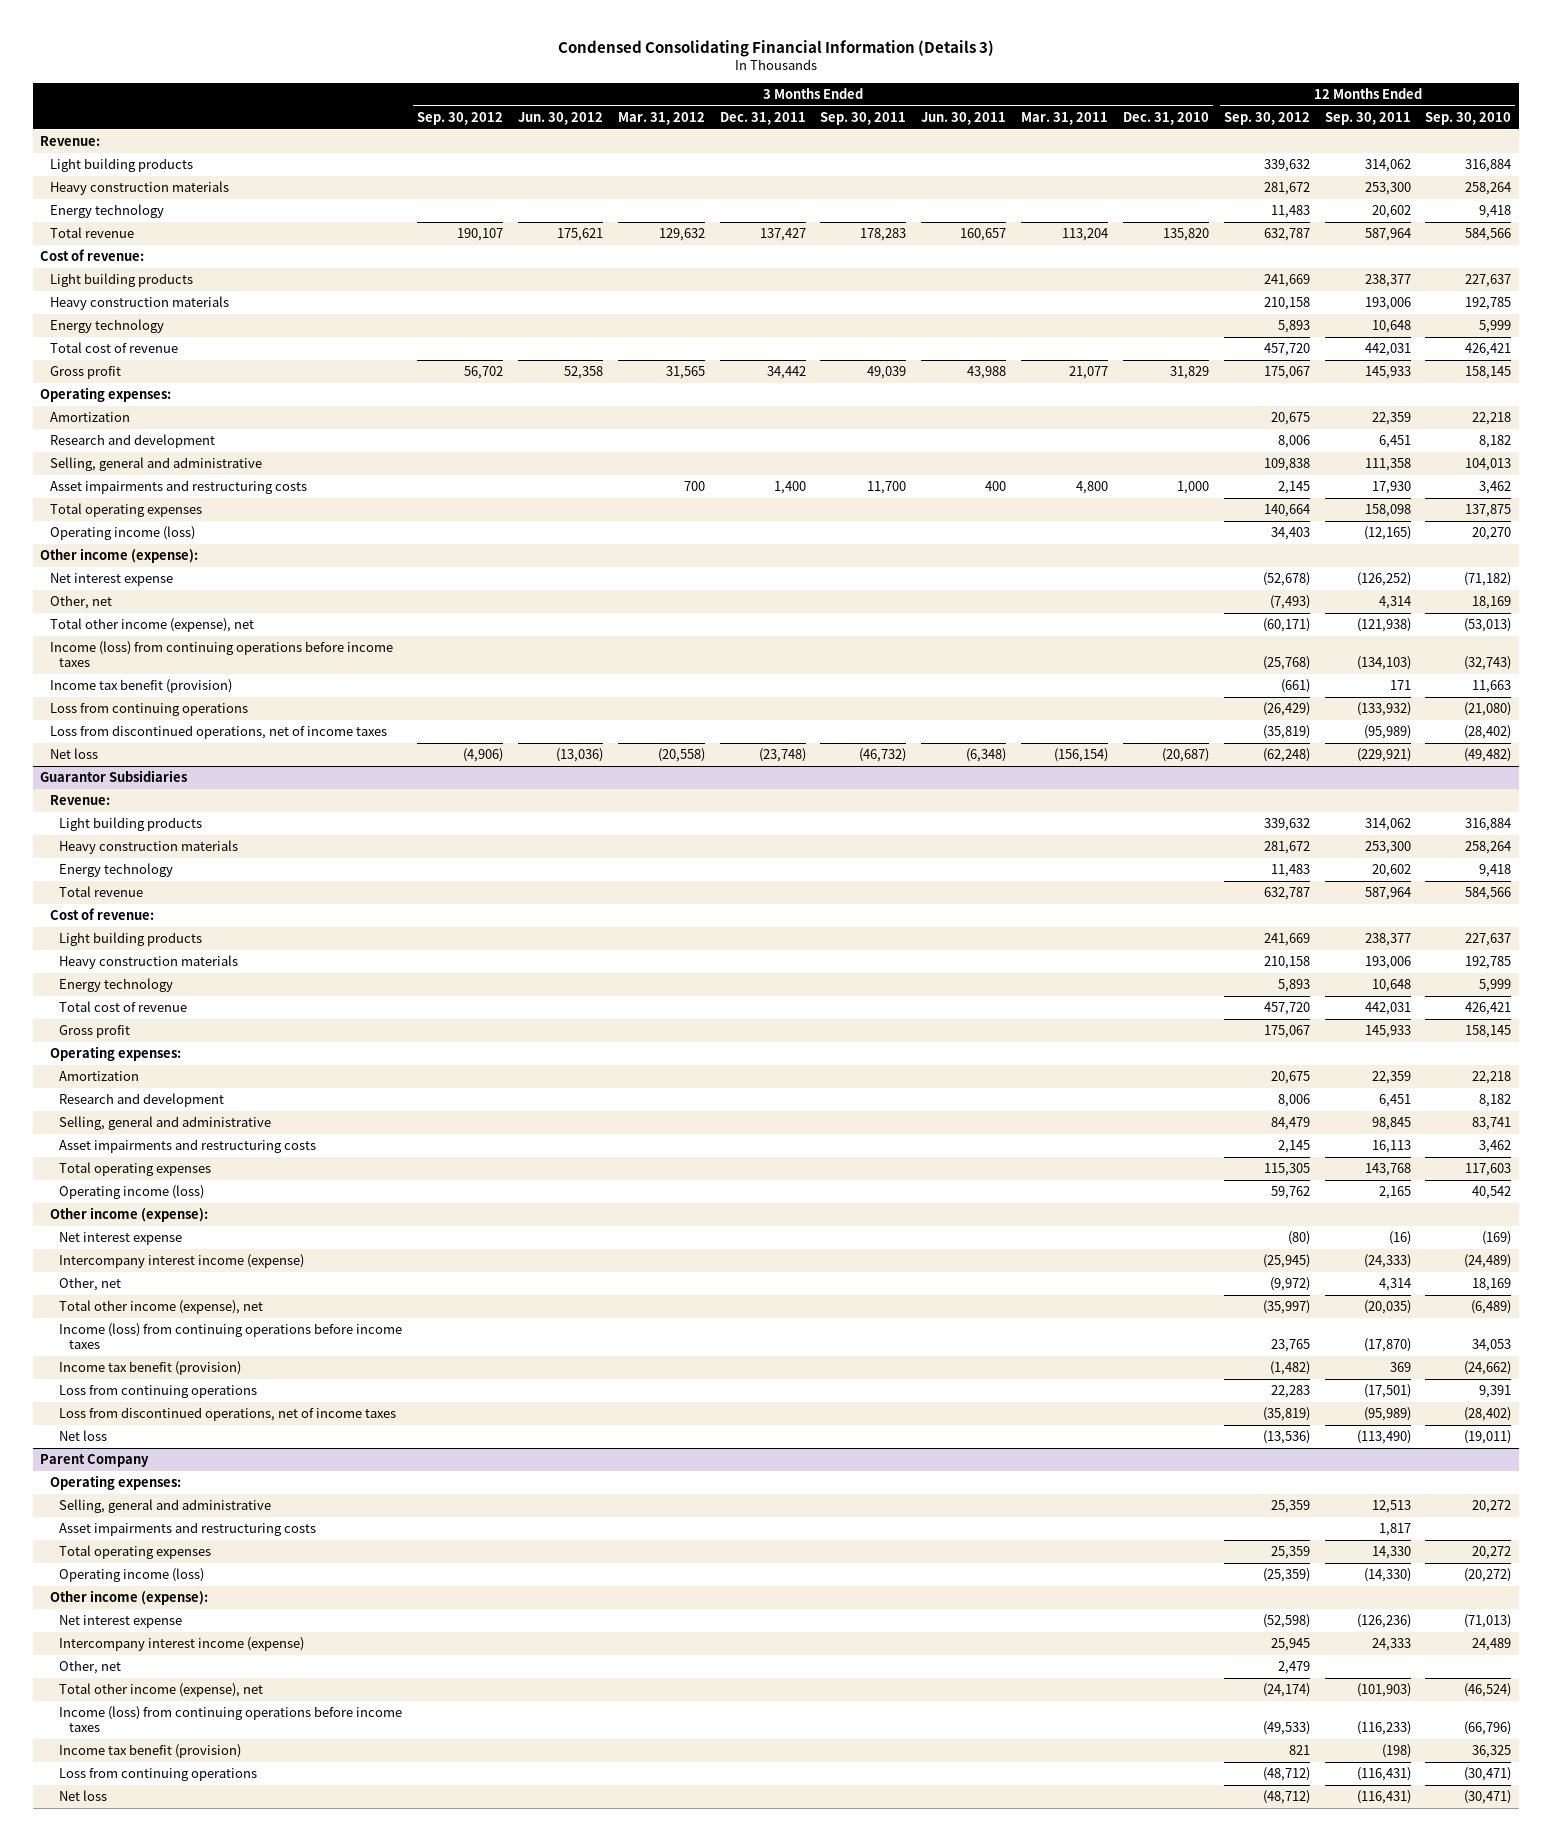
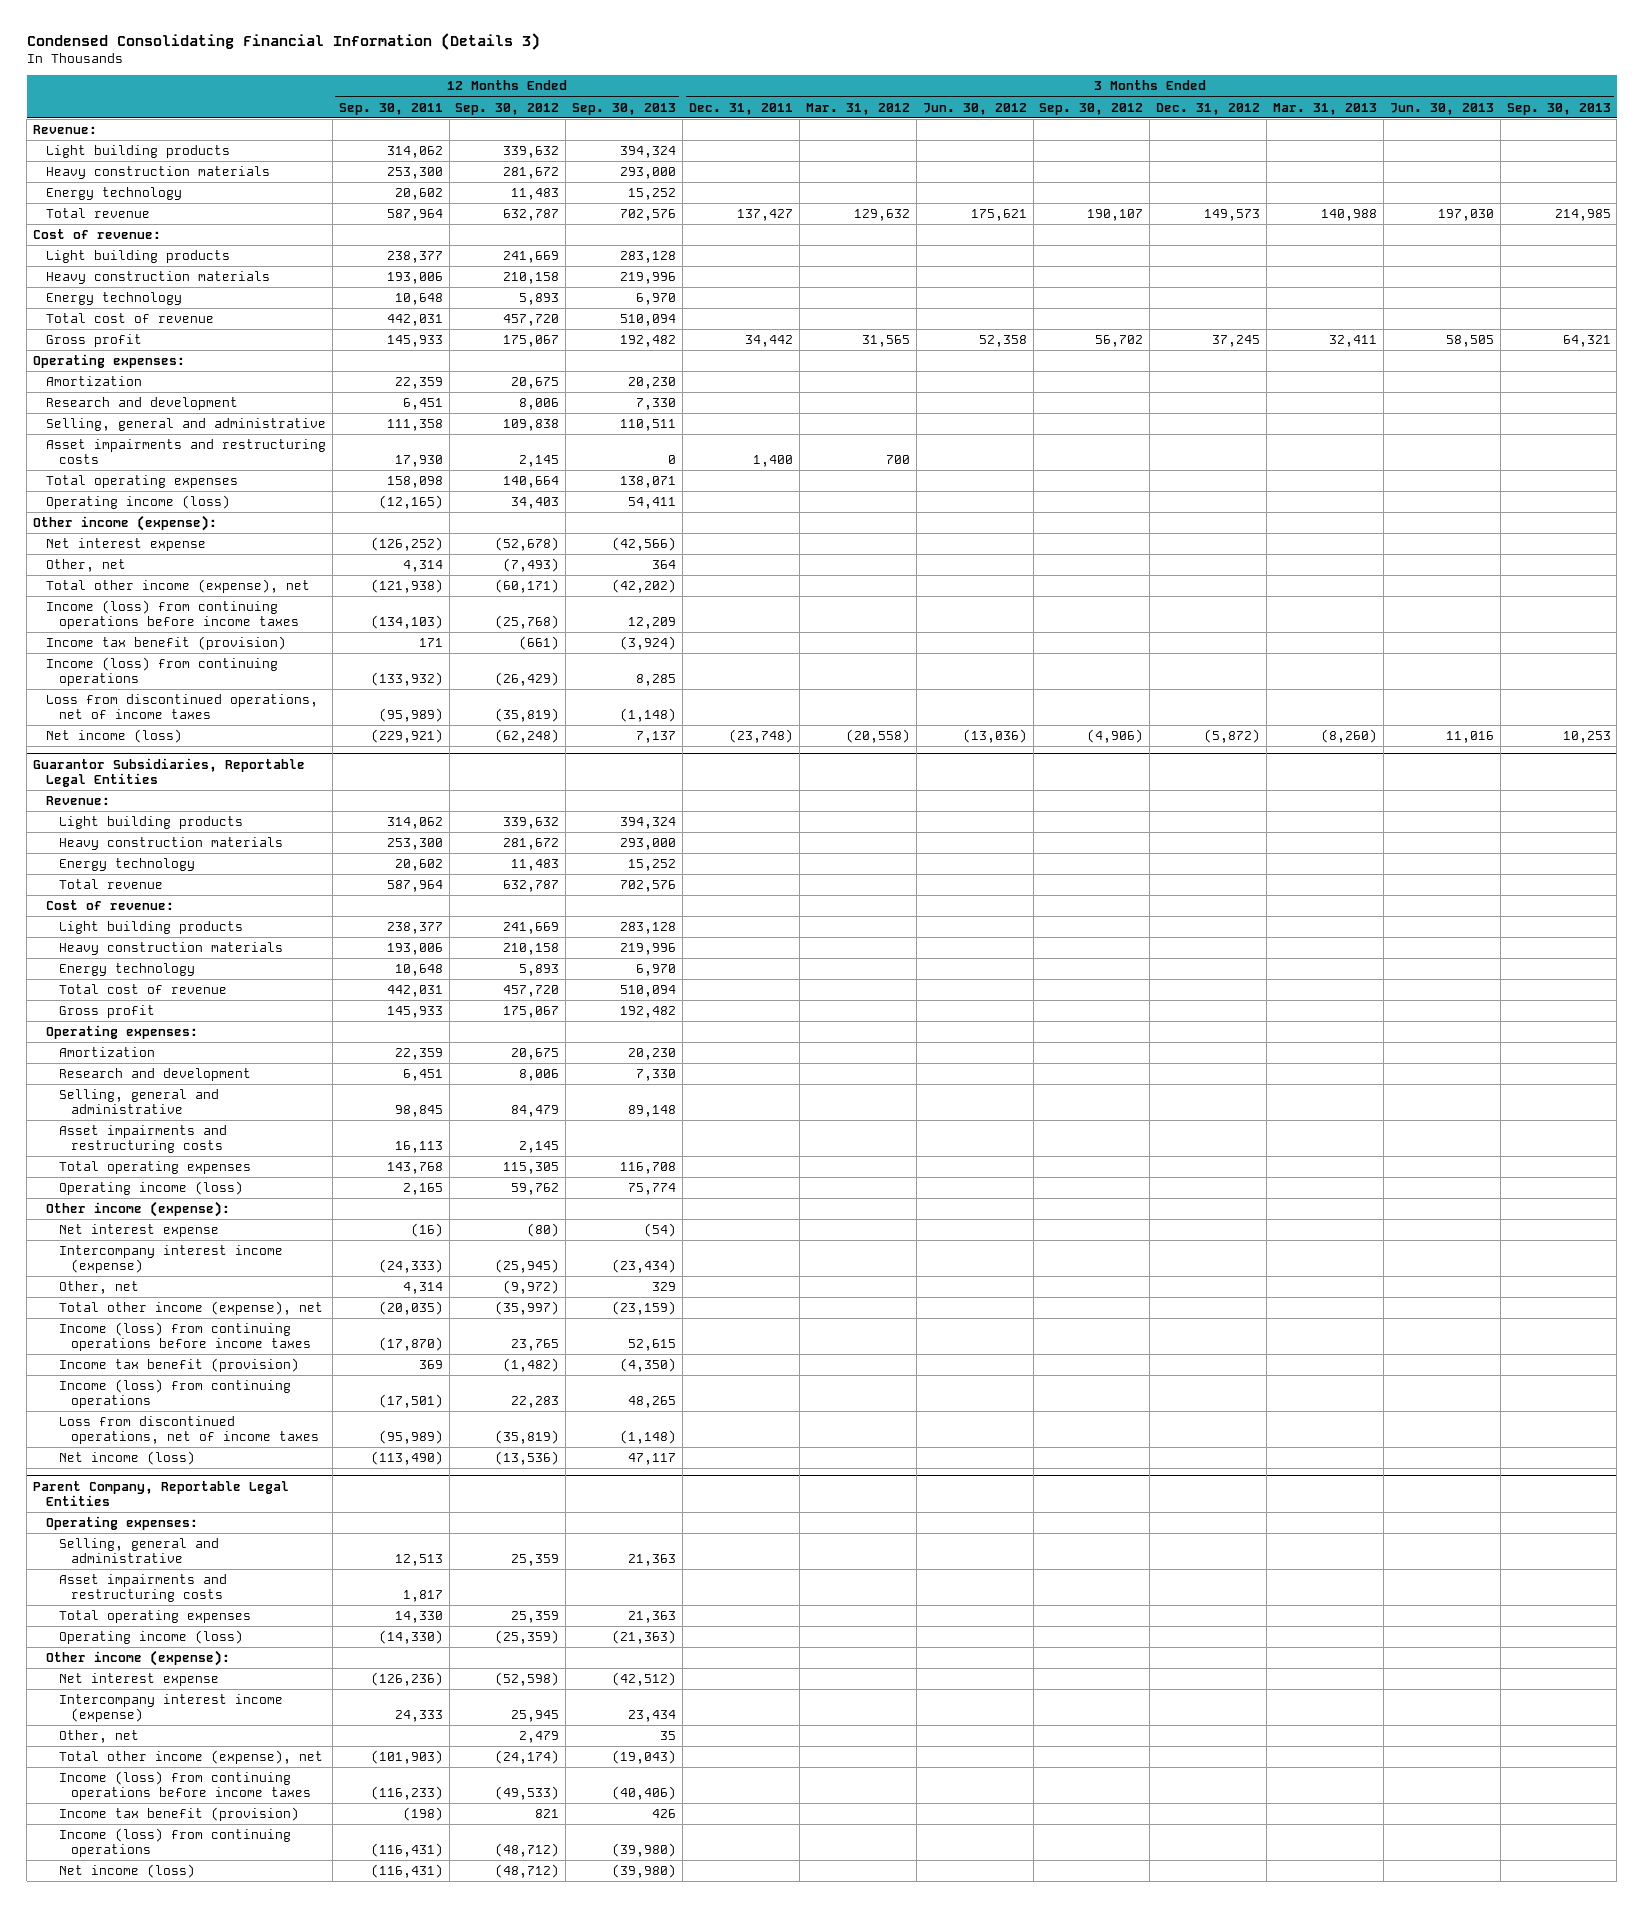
- | 3 Months Ended Sep. 30, 2012 | 3 Months Ended Jun. 30, 2012 | 3 Months Ended Mar. 31, 2012 | 3 Months Ended Dec. 31, 2011 | 3 Months Ended Sep. 30, 2011 | 3 Months Ended Jun. 30, 2011 | 3 Months Ended Mar. 31, 2011 | 3 Months Ended Dec. 31, 2010 | 12 Months Ended Sep. 30, 2012 | 12 Months Ended Sep. 30, 2011 | 12 Months Ended Sep. 30, 2010
+ | 12 Months Ended Sep. 30, 2011 | 12 Months Ended Sep. 30, 2012 | 12 Months Ended Sep. 30, 2013 | 3 Months Ended Dec. 31, 2011 | 3 Months Ended Mar. 31, 2012 | 3 Months Ended Jun. 30, 2012 | 3 Months Ended Sep. 30, 2012 | 3 Months Ended Dec. 31, 2012 | 3 Months Ended Mar. 31, 2013 | 3 Months Ended Jun. 30, 2013 | 3 Months Ended Sep. 30, 2013
- Loss from continuing operations | | | | | | | | | (26,429) | (133,932) | (21,080)
+ Income (loss) from continuing operations | (133,932) | (26,429) | 8,285 | | | | | | | |
- Net loss | (4,906) | (13,036) | (20,558) | (23,748) | (46,732) | (6,348) | (156,154) | (20,687) | (62,248) | (229,921) | (49,482)
- Guarantor Subsidiaries
+ Net income (loss) | (229,921) | (62,248) | 7,137 | (23,748) | (20,558) | (13,036) | (4,906) | (5,872) | (8,260) | 11,016 | 10,253
+ Guarantor Subsidiaries, Reportable Legal Entities
- Loss from continuing operations | | | | | | | | | 22,283 | (17,501) | 9,391
+ Income (loss) from continuing operations | (17,501) | 22,283 | 48,265 | | | | | | | |
- Net loss | | | | | | | | | (13,536) | (113,490) | (19,011)
- Parent Company
+ Net income (loss) | (113,490) | (13,536) | 47,117 | | | | | | | |
+ Parent Company, Reportable Legal Entities
- Loss from continuing operations | | | | | | | | | (48,712) | (116,431) | (30,471)
- Net loss | | | | | | | | | (48,712) | (116,431) | (30,471)
+ Income (loss) from continuing operations | (116,431) | (48,712) | (39,980) | | | | | | | |
+ Net income (loss) | (116,431) | (48,712) | (39,980) | | | | | | | |

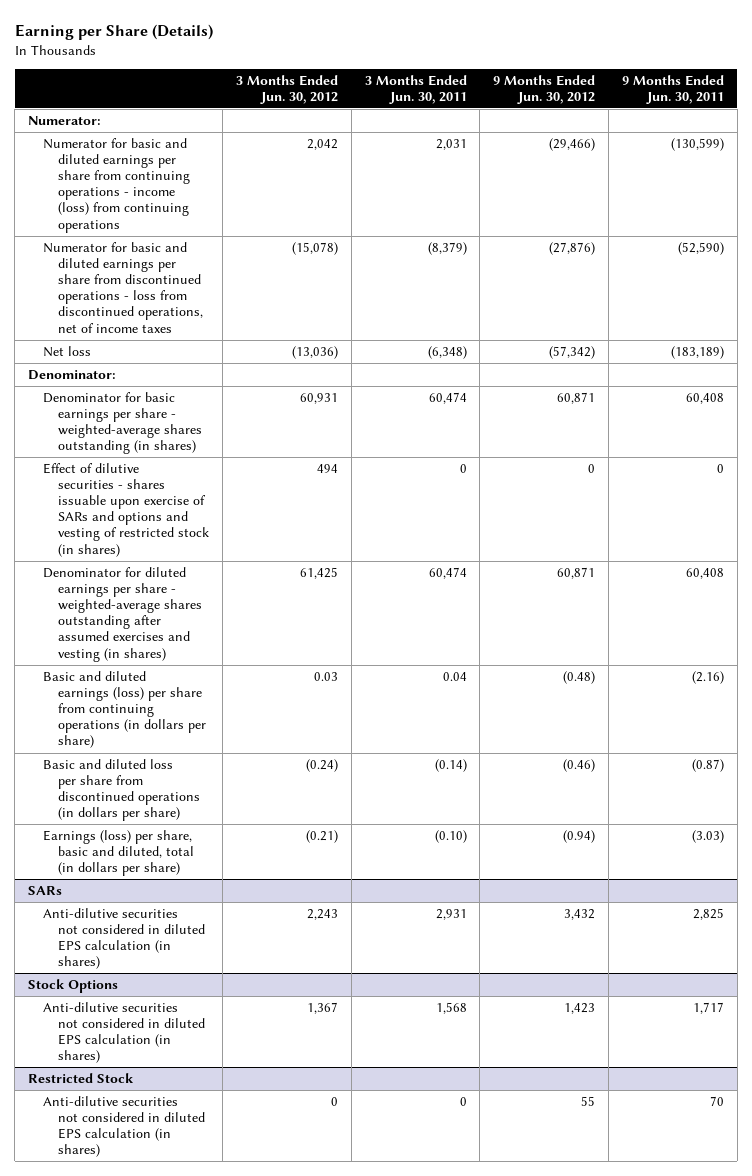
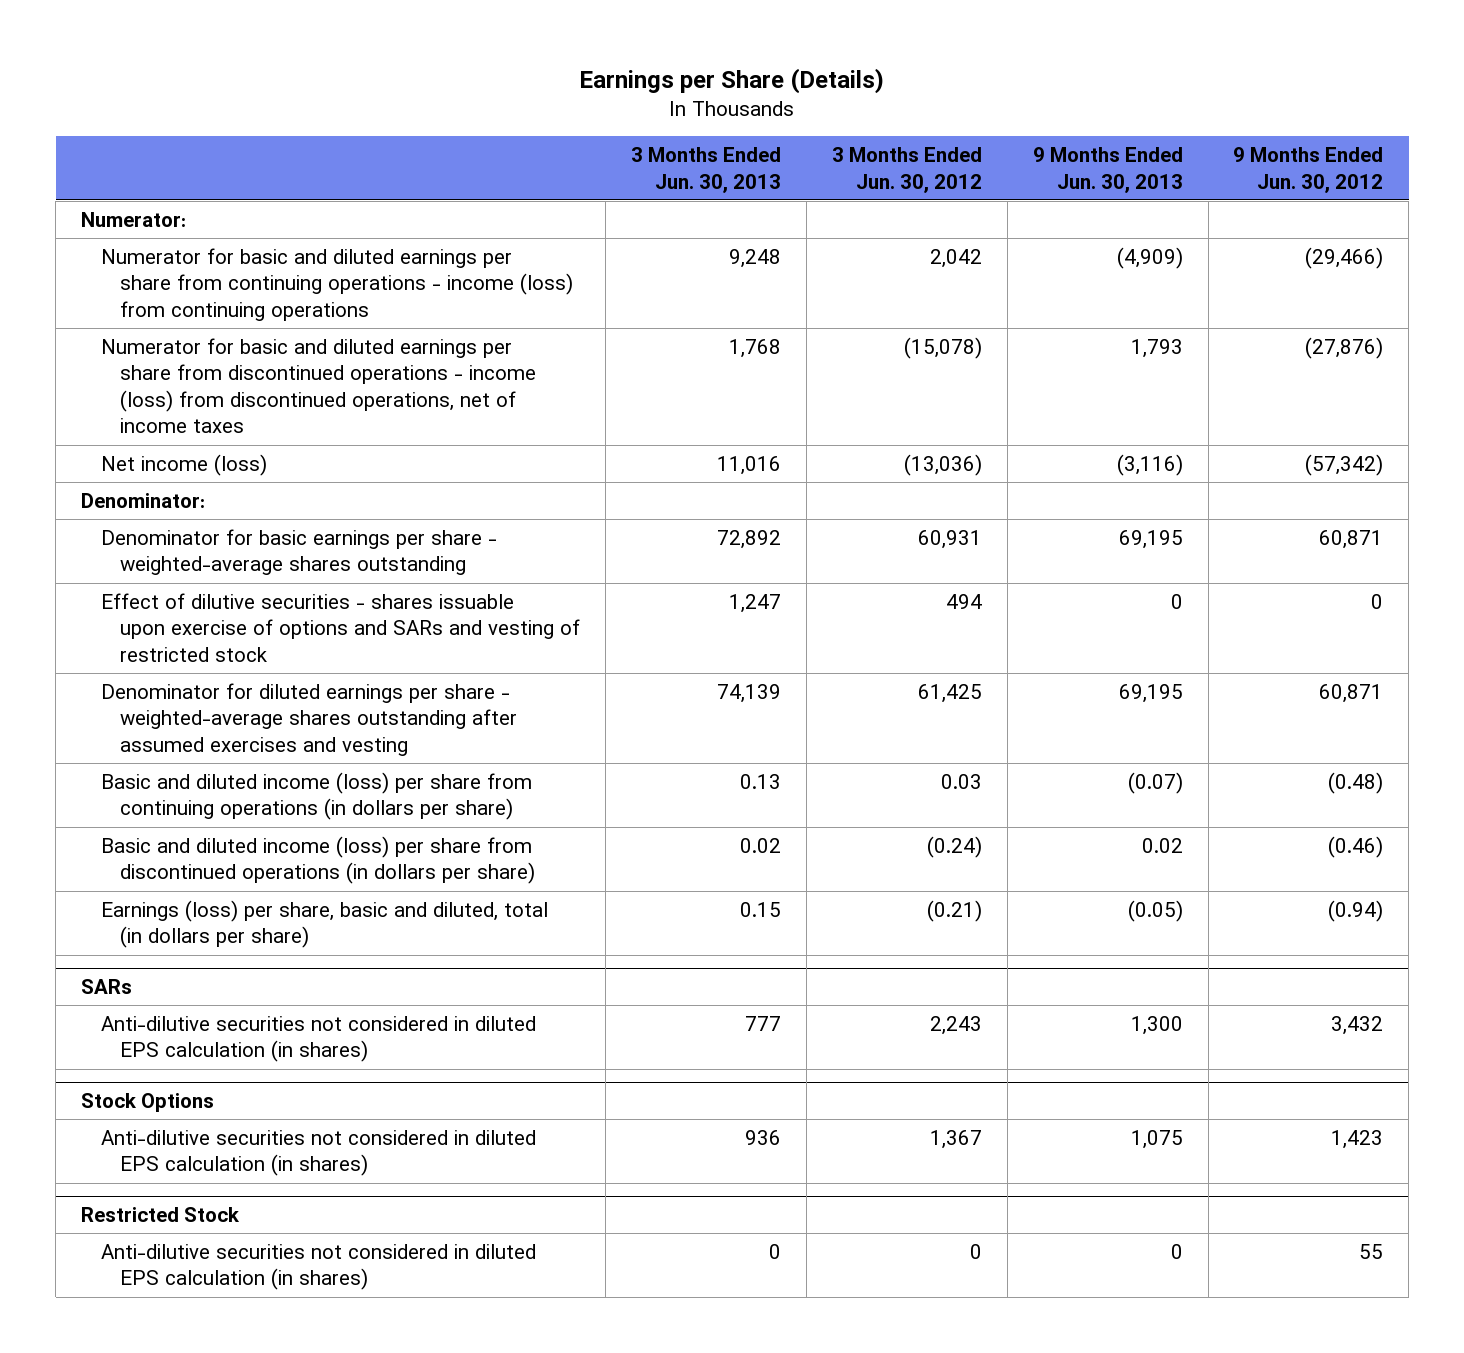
- Earning per Share (Details)
+ Earnings per Share (Details)
- | 3 Months Ended Jun. 30, 2012 | 3 Months Ended Jun. 30, 2011 | 9 Months Ended Jun. 30, 2012 | 9 Months Ended Jun. 30, 2011
+ | 3 Months Ended Jun. 30, 2013 | 3 Months Ended Jun. 30, 2012 | 9 Months Ended Jun. 30, 2013 | 9 Months Ended Jun. 30, 2012
- Numerator for basic and diluted earnings per share from discontinued operations - loss from discontinued operations, net of income taxes | (15,078) | (8,379) | (27,876) | (52,590)
- Net loss | (13,036) | (6,348) | (57,342) | (183,189)
+ Numerator for basic and diluted earnings per share from discontinued operations - income (loss) from discontinued operations, net of income taxes | 1,768 | (15,078) | 1,793 | (27,876)
+ Net income (loss) | 11,016 | (13,036) | (3,116) | (57,342)
- Denominator for basic earnings per share - weighted-average shares outstanding (in shares) | 60,931 | 60,474 | 60,871 | 60,408
- Effect of dilutive securities - shares issuable upon exercise of SARs and options and vesting of restricted stock (in shares) | 494 | 0 | 0 | 0
- Denominator for diluted earnings per share - weighted-average shares outstanding after assumed exercises and vesting (in shares) | 61,425 | 60,474 | 60,871 | 60,408
- Basic and diluted earnings (loss) per share from continuing operations (in dollars per share) | 0.03 | 0.04 | (0.48) | (2.16)
- Basic and diluted loss per share from discontinued operations (in dollars per share) | (0.24) | (0.14) | (0.46) | (0.87)
+ Denominator for basic earnings per share - weighted-average shares outstanding | 72,892 | 60,931 | 69,195 | 60,871
+ Effect of dilutive securities - shares issuable upon exercise of options and SARs and vesting of restricted stock | 1,247 | 494 | 0 | 0
+ Denominator for diluted earnings per share - weighted-average shares outstanding after assumed exercises and vesting | 74,139 | 61,425 | 69,195 | 60,871
+ Basic and diluted income (loss) per share from continuing operations (in dollars per share) | 0.13 | 0.03 | (0.07) | (0.48)
+ Basic and diluted income (loss) per share from discontinued operations (in dollars per share) | 0.02 | (0.24) | 0.02 | (0.46)

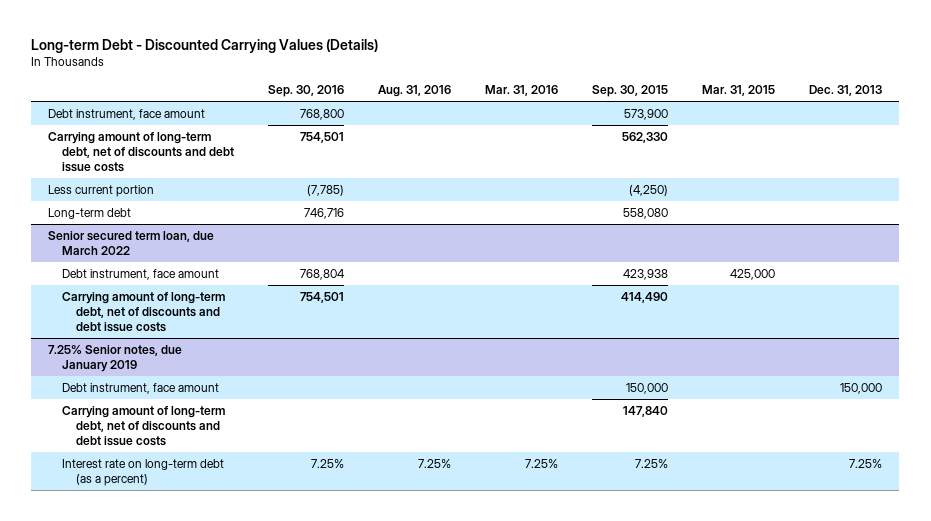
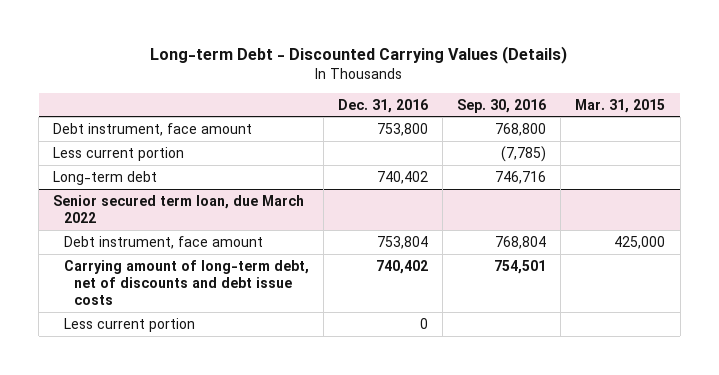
- | Sep. 30, 2016 | Aug. 31, 2016 | Mar. 31, 2016 | Sep. 30, 2015 | Mar. 31, 2015 | Dec. 31, 2013
+ | Dec. 31, 2016 | Sep. 30, 2016 | Mar. 31, 2015
- Carrying amount of long-term debt, net of discounts and debt issue costs | 754,501 | | | 562,330 | |
- 7.25% Senior notes, due January 2019
- Debt instrument, face amount | | | | 150,000 | | 150,000
- Carrying amount of long-term debt, net of discounts and debt issue costs | | | | 147,840 | |
- Interest rate on long-term debt (as a percent) | 7.25% | 7.25% | 7.25% | 7.25% | | 7.25%
@ Senior secured term loan, due March 2022
+ Less current portion | 0 | |

